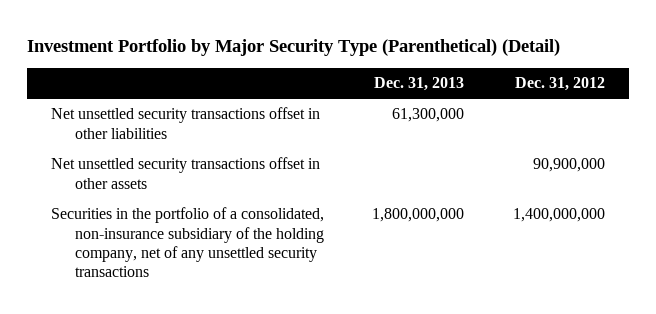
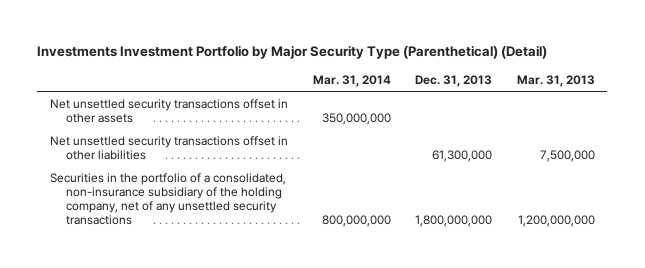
- Investment Portfolio by Major Security Type (Parenthetical) (Detail)
+ Investments Investment Portfolio by Major Security Type (Parenthetical) (Detail)
- | Dec. 31, 2013 | Dec. 31, 2012
+ | Mar. 31, 2014 | Dec. 31, 2013 | Mar. 31, 2013
moved down: Net unsettled security transactions offset in other liabilities | | 61,300,000 | 7,500,000

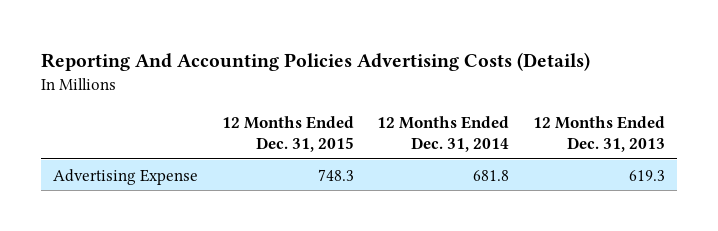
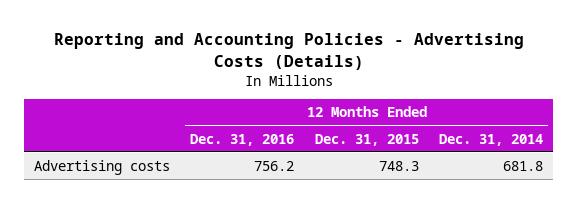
- Reporting And Accounting Policies Advertising Costs (Details)
+ Reporting and Accounting Policies - Advertising Costs (Details)
- | 12 Months Ended Dec. 31, 2015 | 12 Months Ended Dec. 31, 2014 | 12 Months Ended Dec. 31, 2013
+ | 12 Months Ended Dec. 31, 2016 | 12 Months Ended Dec. 31, 2015 | 12 Months Ended Dec. 31, 2014
- Advertising Expense | 748.3 | 681.8 | 619.3
+ Advertising costs | 756.2 | 748.3 | 681.8

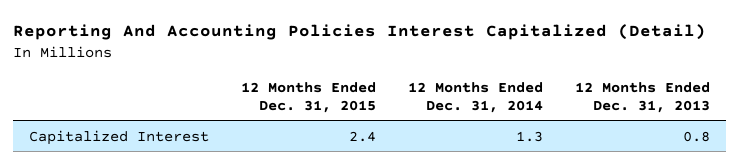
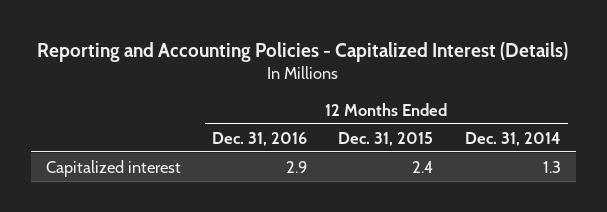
- Reporting And Accounting Policies Interest Capitalized (Detail)
+ Reporting and Accounting Policies - Capitalized Interest (Details)
- | 12 Months Ended Dec. 31, 2015 | 12 Months Ended Dec. 31, 2014 | 12 Months Ended Dec. 31, 2013
+ | 12 Months Ended Dec. 31, 2016 | 12 Months Ended Dec. 31, 2015 | 12 Months Ended Dec. 31, 2014
- Capitalized Interest | 2.4 | 1.3 | 0.8
+ Capitalized interest | 2.9 | 2.4 | 1.3

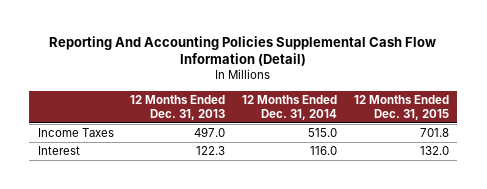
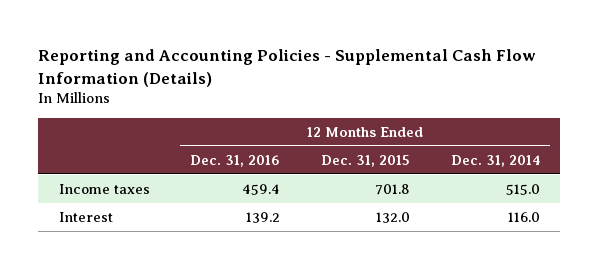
- Reporting And Accounting Policies Supplemental Cash Flow Information (Detail)
+ Reporting and Accounting Policies - Supplemental Cash Flow Information (Details)
- | 12 Months Ended Dec. 31, 2013 | 12 Months Ended Dec. 31, 2014 | 12 Months Ended Dec. 31, 2015
+ | 12 Months Ended Dec. 31, 2016 | 12 Months Ended Dec. 31, 2015 | 12 Months Ended Dec. 31, 2014
- Income Taxes | 497.0 | 515.0 | 701.8
+ Income taxes | 459.4 | 701.8 | 515.0

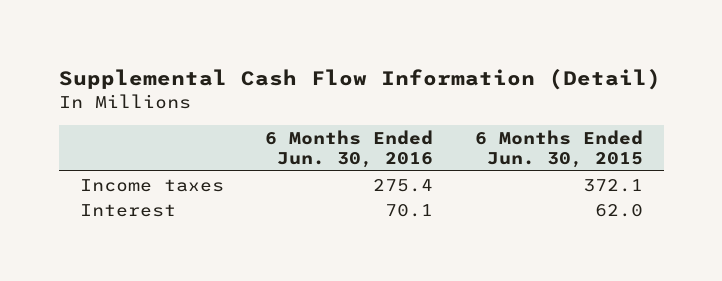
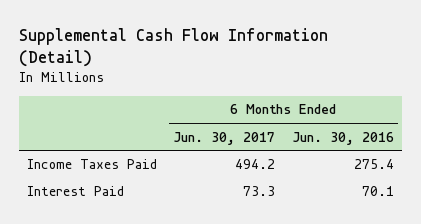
- | 6 Months Ended Jun. 30, 2016 | 6 Months Ended Jun. 30, 2015
+ | 6 Months Ended Jun. 30, 2017 | 6 Months Ended Jun. 30, 2016
- Income taxes | 275.4 | 372.1
- Interest | 70.1 | 62.0
+ Income Taxes Paid | 494.2 | 275.4
+ Interest Paid | 73.3 | 70.1

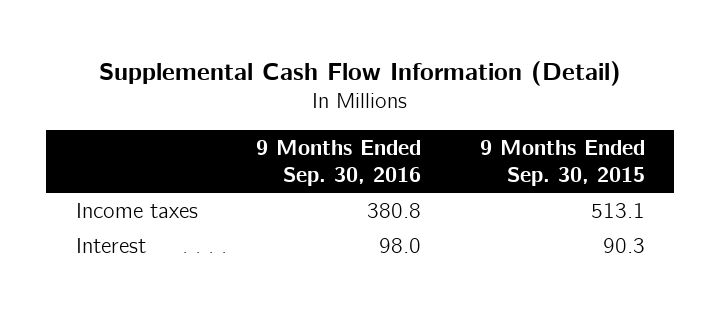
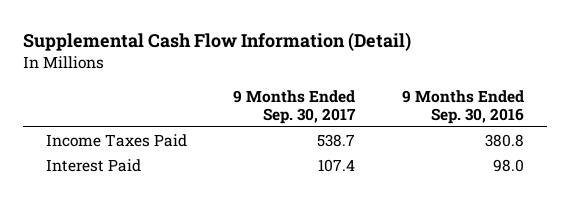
- | 9 Months Ended Sep. 30, 2016 | 9 Months Ended Sep. 30, 2015
+ | 9 Months Ended Sep. 30, 2017 | 9 Months Ended Sep. 30, 2016
- Income taxes | 380.8 | 513.1
- Interest | 98.0 | 90.3
+ Income Taxes Paid | 538.7 | 380.8
+ Interest Paid | 107.4 | 98.0

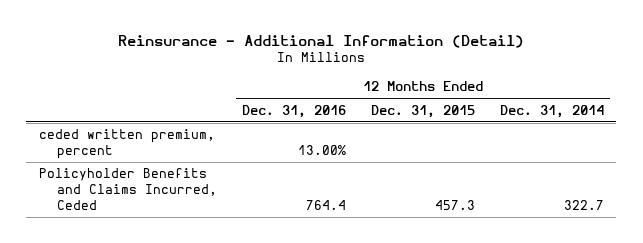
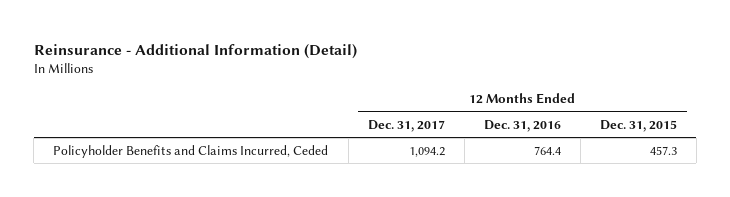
- | 12 Months Ended Dec. 31, 2016 | 12 Months Ended Dec. 31, 2015 | 12 Months Ended Dec. 31, 2014
+ | 12 Months Ended Dec. 31, 2017 | 12 Months Ended Dec. 31, 2016 | 12 Months Ended Dec. 31, 2015
- ceded written premium, percent | 13.00% | |

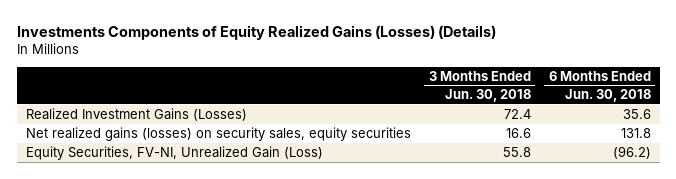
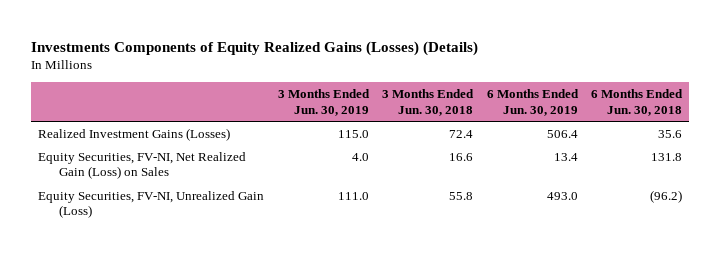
- | 3 Months Ended Jun. 30, 2018 | 6 Months Ended Jun. 30, 2018
+ | 3 Months Ended Jun. 30, 2019 | 3 Months Ended Jun. 30, 2018 | 6 Months Ended Jun. 30, 2019 | 6 Months Ended Jun. 30, 2018
- Net realized gains (losses) on security sales, equity securities | 16.6 | 131.8
+ Equity Securities, FV-NI, Net Realized Gain (Loss) on Sales | 4.0 | 16.6 | 13.4 | 131.8

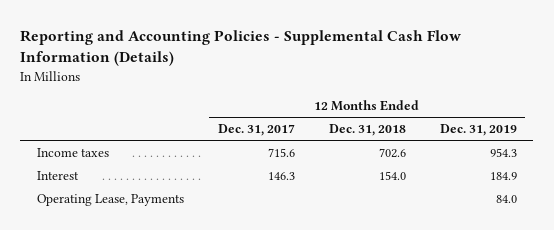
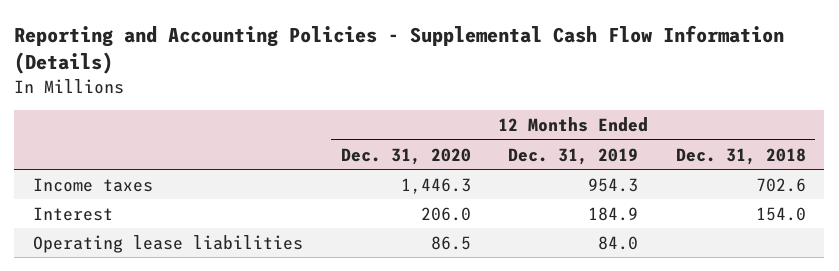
- | 12 Months Ended Dec. 31, 2017 | 12 Months Ended Dec. 31, 2018 | 12 Months Ended Dec. 31, 2019
+ | 12 Months Ended Dec. 31, 2020 | 12 Months Ended Dec. 31, 2019 | 12 Months Ended Dec. 31, 2018
- Operating Lease, Payments | | | 84.0
+ Operating lease liabilities | 86.5 | 84.0 |

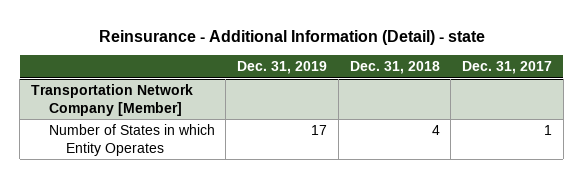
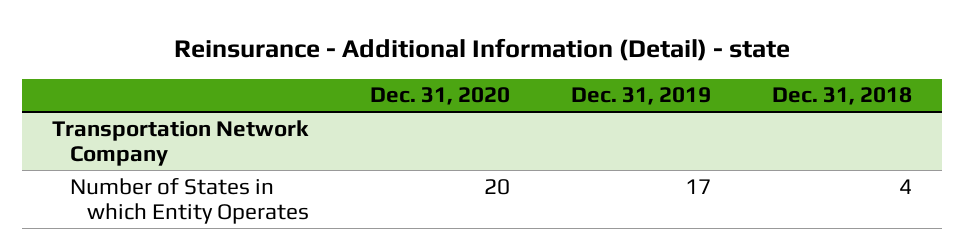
- | Dec. 31, 2019 | Dec. 31, 2018 | Dec. 31, 2017
+ | Dec. 31, 2020 | Dec. 31, 2019 | Dec. 31, 2018
- Transportation Network Company [Member]
+ Transportation Network Company

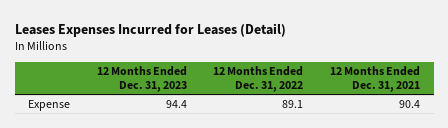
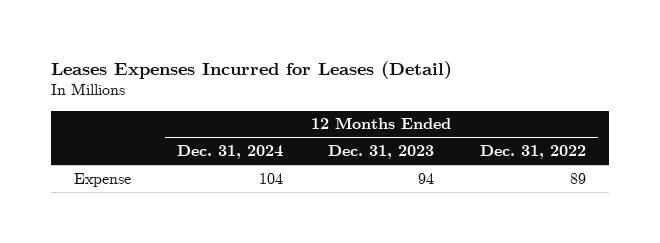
- | 12 Months Ended Dec. 31, 2023 | 12 Months Ended Dec. 31, 2022 | 12 Months Ended Dec. 31, 2021
+ | 12 Months Ended Dec. 31, 2024 | 12 Months Ended Dec. 31, 2023 | 12 Months Ended Dec. 31, 2022
- Expense | 94.4 | 89.1 | 90.4
+ Expense | 104 | 94 | 89

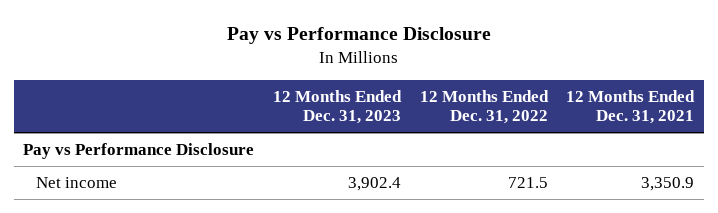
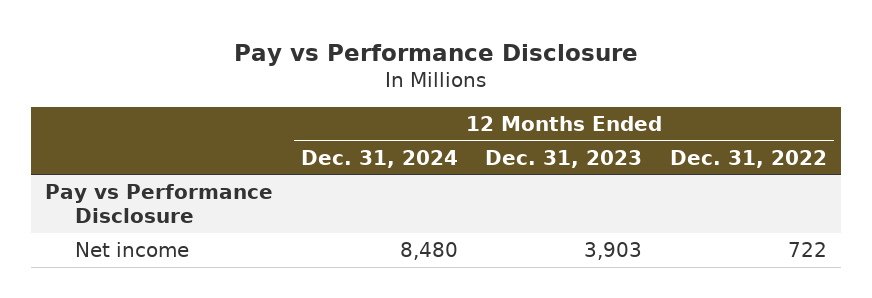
- | 12 Months Ended Dec. 31, 2023 | 12 Months Ended Dec. 31, 2022 | 12 Months Ended Dec. 31, 2021
+ | 12 Months Ended Dec. 31, 2024 | 12 Months Ended Dec. 31, 2023 | 12 Months Ended Dec. 31, 2022
- Net income | 3,902.4 | 721.5 | 3,350.9
+ Net income | 8,480 | 3,903 | 722

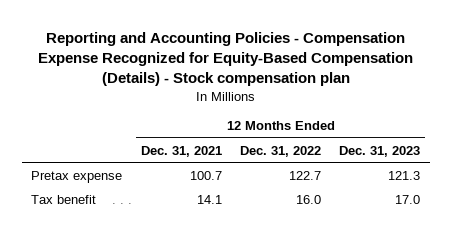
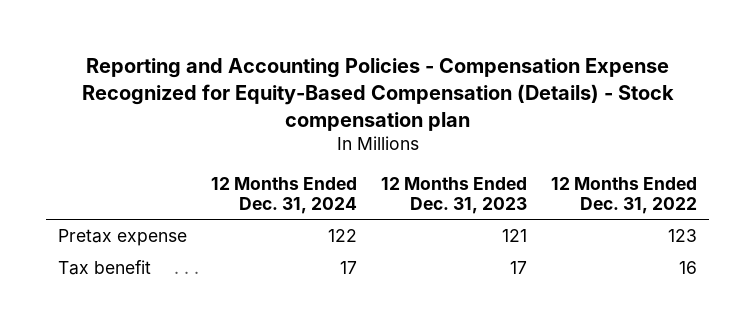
- | 12 Months Ended Dec. 31, 2021 | 12 Months Ended Dec. 31, 2022 | 12 Months Ended Dec. 31, 2023
+ | 12 Months Ended Dec. 31, 2024 | 12 Months Ended Dec. 31, 2023 | 12 Months Ended Dec. 31, 2022
- Pretax expense | 100.7 | 122.7 | 121.3
- Tax benefit | 14.1 | 16.0 | 17.0
+ Pretax expense | 122 | 121 | 123
+ Tax benefit | 17 | 17 | 16

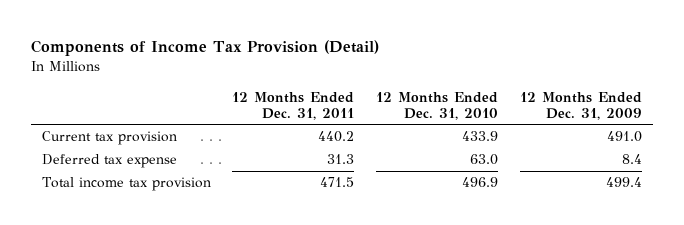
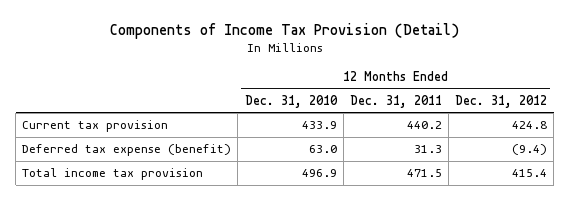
- | 12 Months Ended Dec. 31, 2011 | 12 Months Ended Dec. 31, 2010 | 12 Months Ended Dec. 31, 2009
+ | 12 Months Ended Dec. 31, 2010 | 12 Months Ended Dec. 31, 2011 | 12 Months Ended Dec. 31, 2012
- Deferred tax expense | 31.3 | 63.0 | 8.4
+ Deferred tax expense (benefit) | 63.0 | 31.3 | (9.4)

